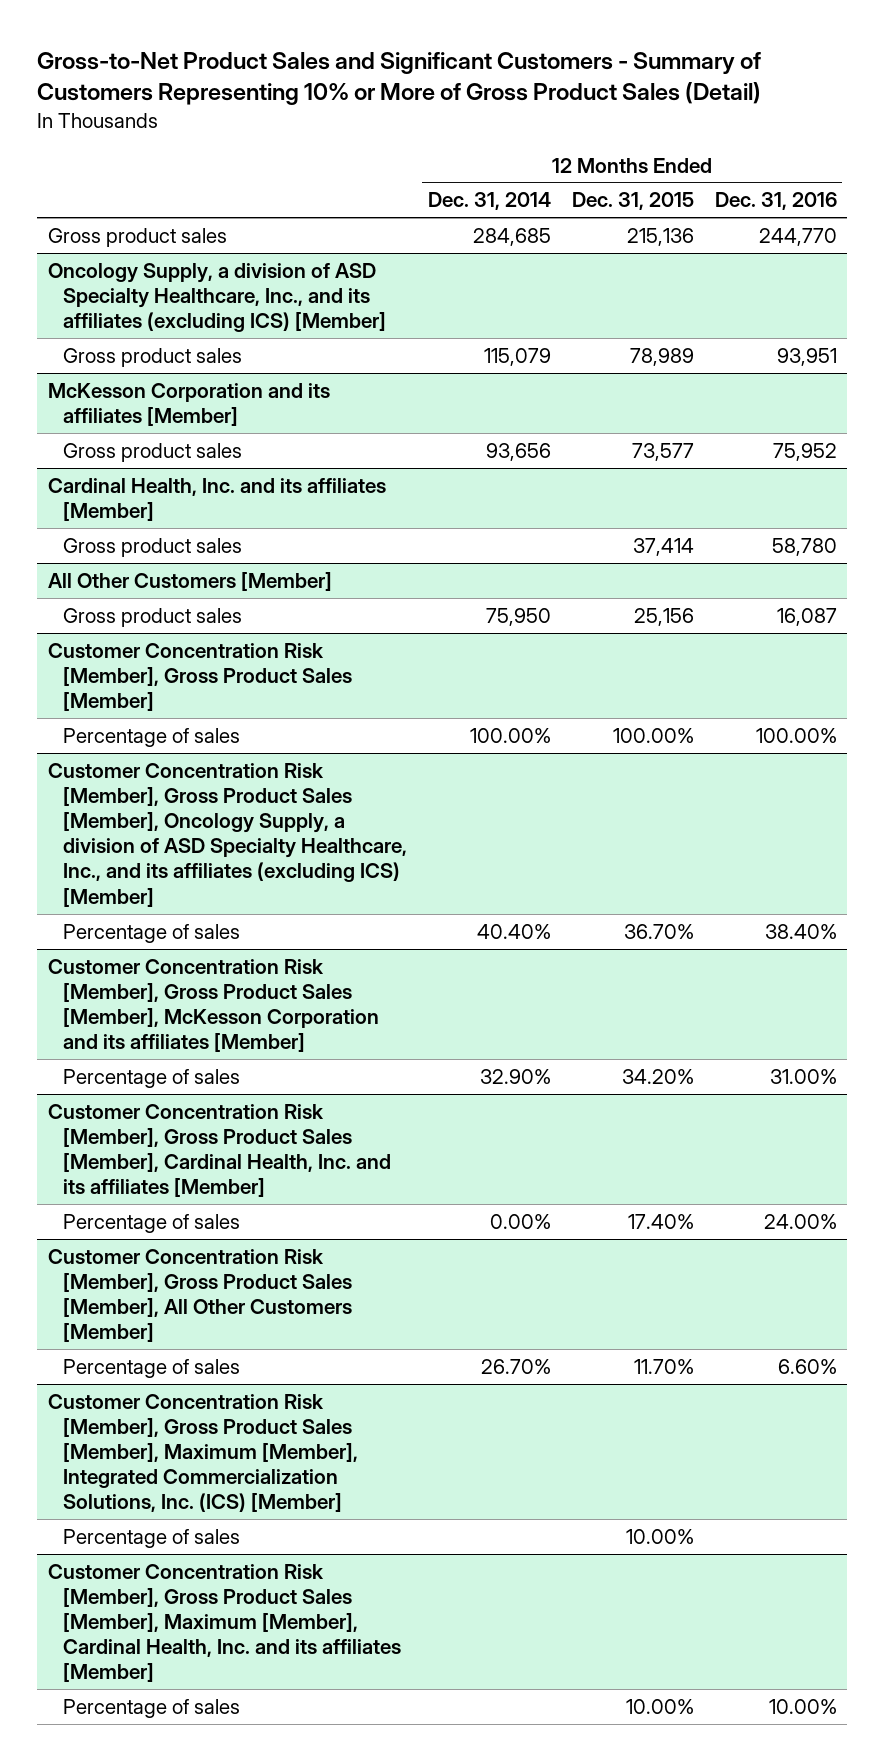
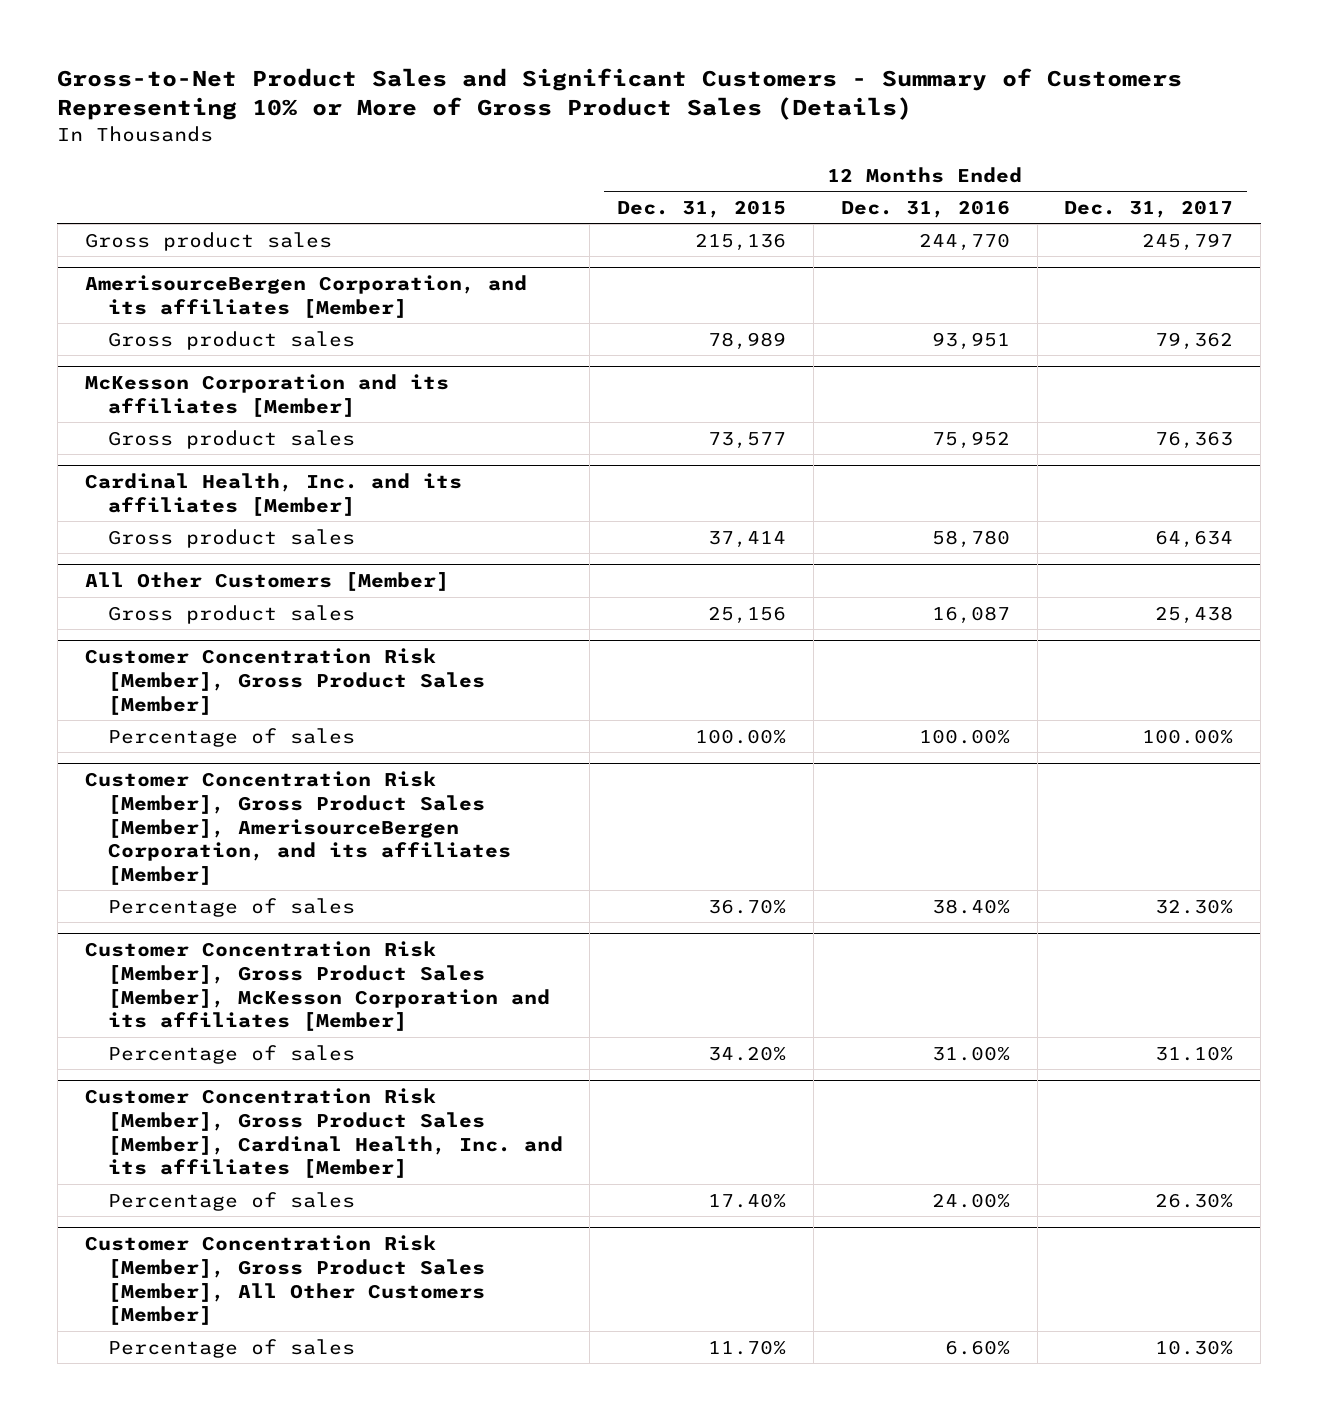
- Gross-to-Net Product Sales and Significant Customers - Summary of Customers Representing 10% or More of Gross Product Sales (Detail)
+ Gross-to-Net Product Sales and Significant Customers - Summary of Customers Representing 10% or More of Gross Product Sales (Details)
- | 12 Months Ended Dec. 31, 2014 | 12 Months Ended Dec. 31, 2015 | 12 Months Ended Dec. 31, 2016
+ | 12 Months Ended Dec. 31, 2015 | 12 Months Ended Dec. 31, 2016 | 12 Months Ended Dec. 31, 2017
- Oncology Supply, a division of ASD Specialty Healthcare, Inc., and its affiliates (excluding ICS) [Member]
+ AmerisourceBergen Corporation, and its affiliates [Member]
- Customer Concentration Risk [Member], Gross Product Sales [Member], Oncology Supply, a division of ASD Specialty Healthcare, Inc., and its affiliates (excluding ICS) [Member]
+ Customer Concentration Risk [Member], Gross Product Sales [Member], AmerisourceBergen Corporation, and its affiliates [Member]
- Customer Concentration Risk [Member], Gross Product Sales [Member], Maximum [Member], Integrated Commercialization Solutions, Inc. (ICS) [Member]
- Percentage of sales | | 10.00% |
- Customer Concentration Risk [Member], Gross Product Sales [Member], Maximum [Member], Cardinal Health, Inc. and its affiliates [Member]
- Percentage of sales | | 10.00% | 10.00%

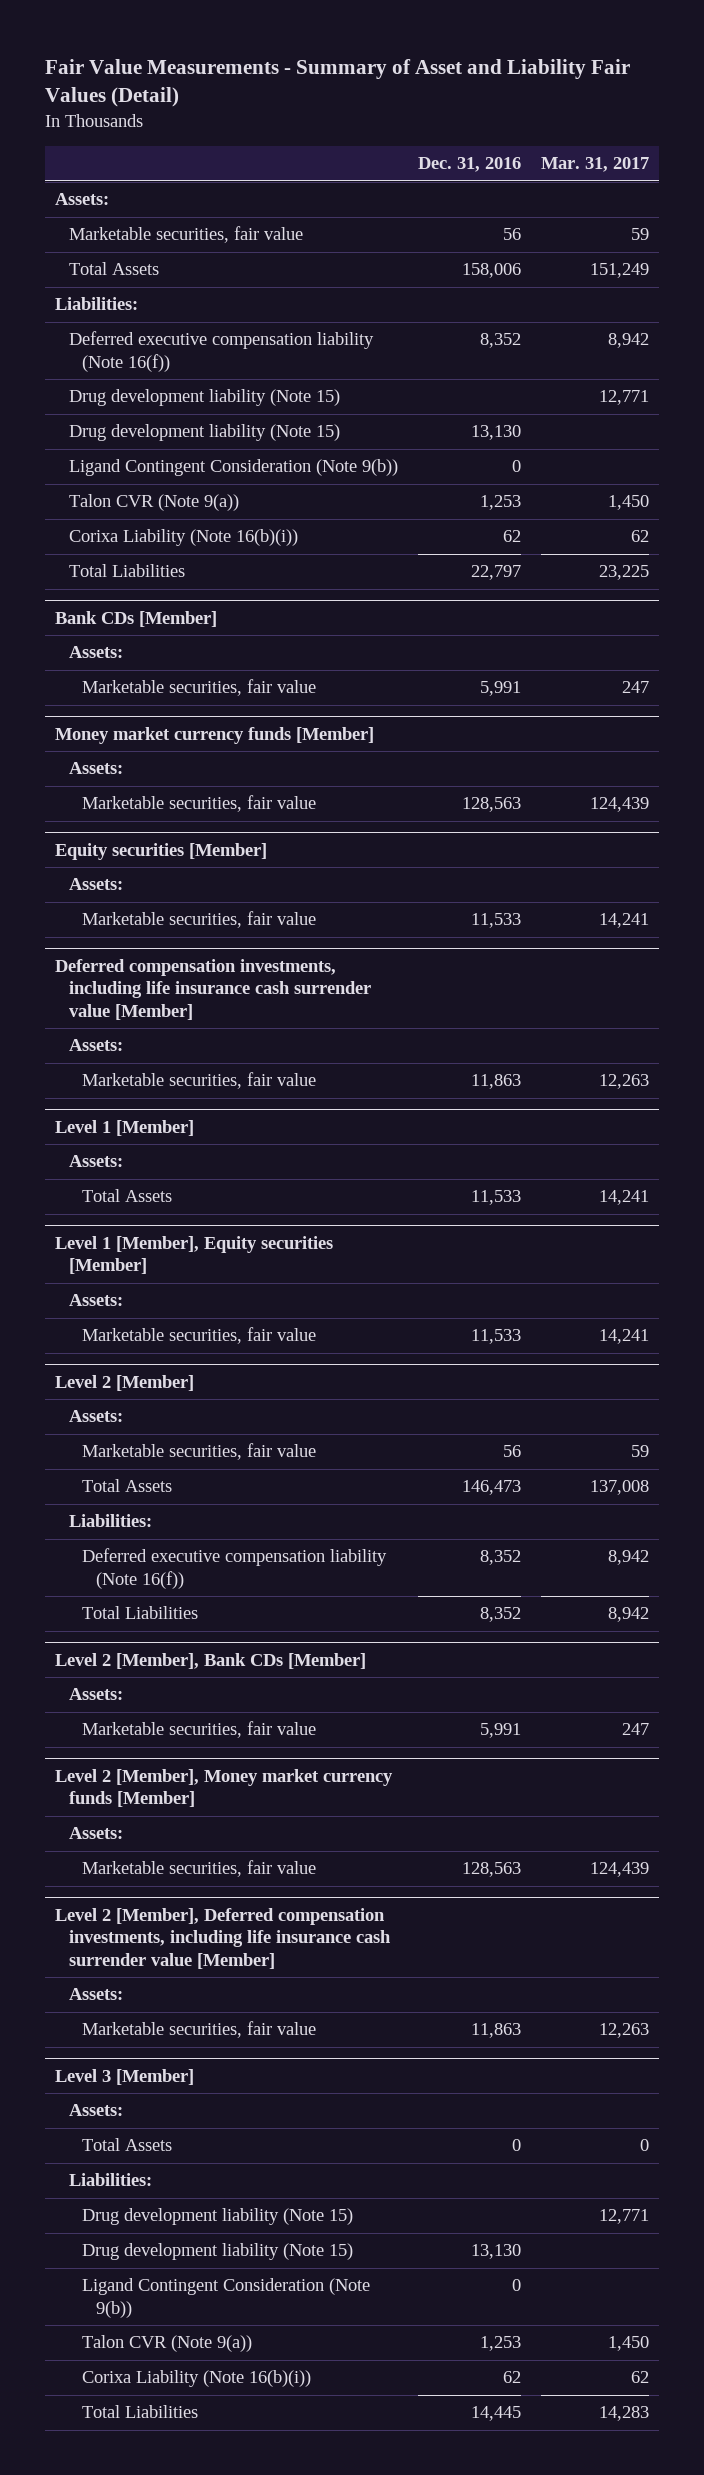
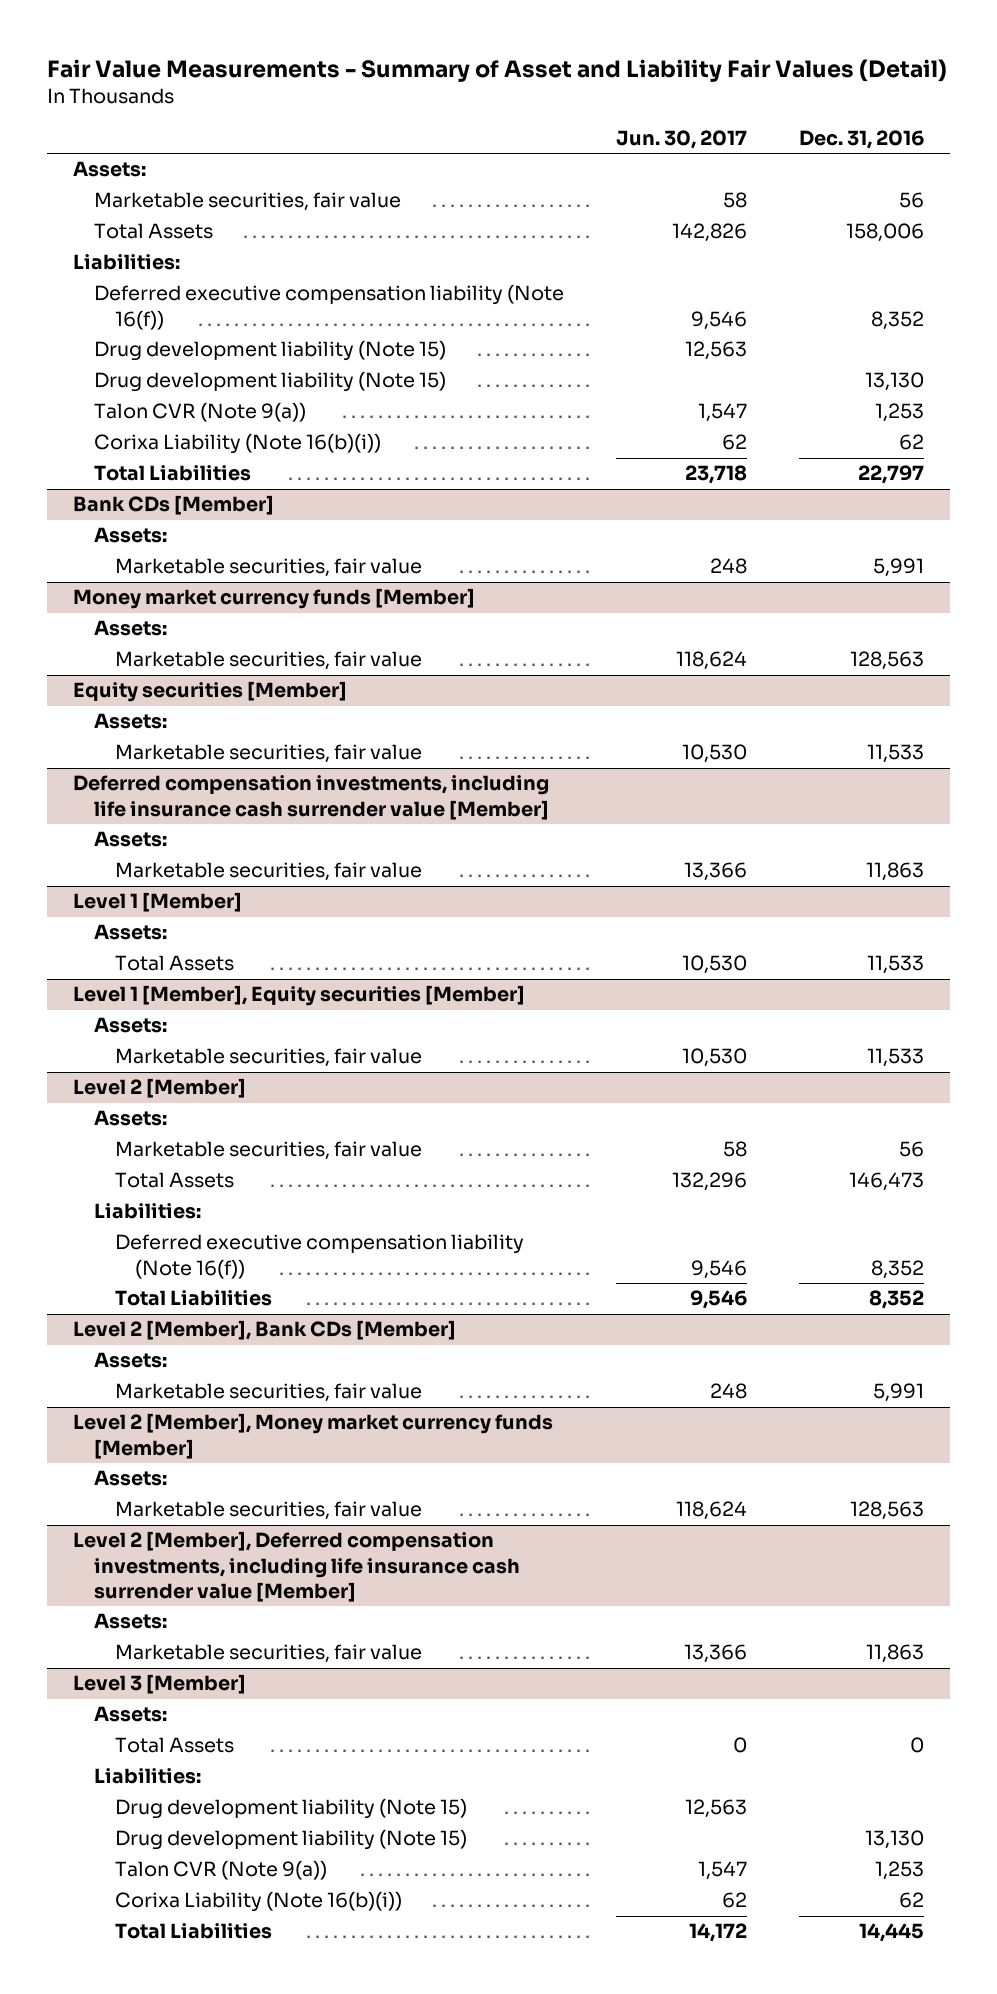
- | Dec. 31, 2016 | Mar. 31, 2017
+ | Jun. 30, 2017 | Dec. 31, 2016
- Ligand Contingent Consideration (Note 9(b)) | 0 |
@ Level 3 [Member]
- Ligand Contingent Consideration (Note 9(b)) | 0 |

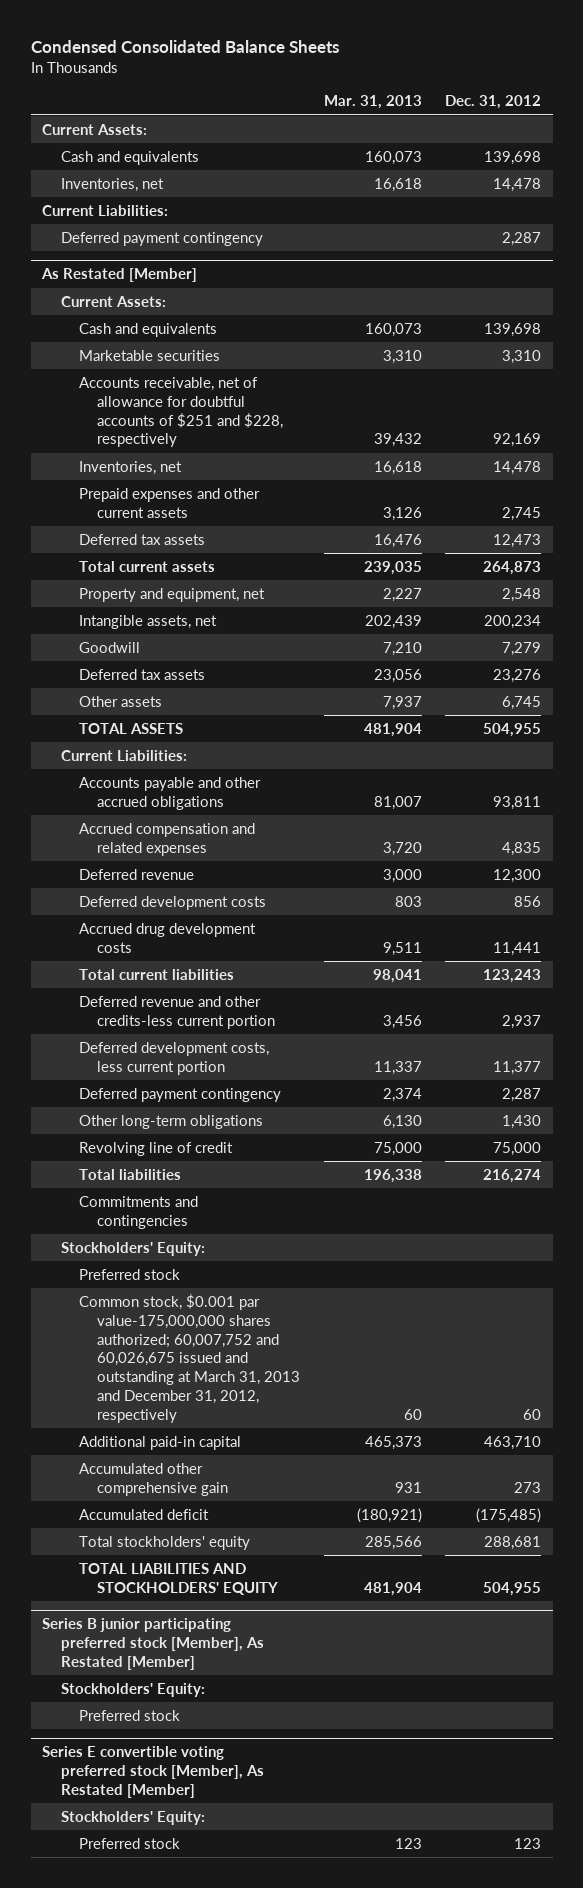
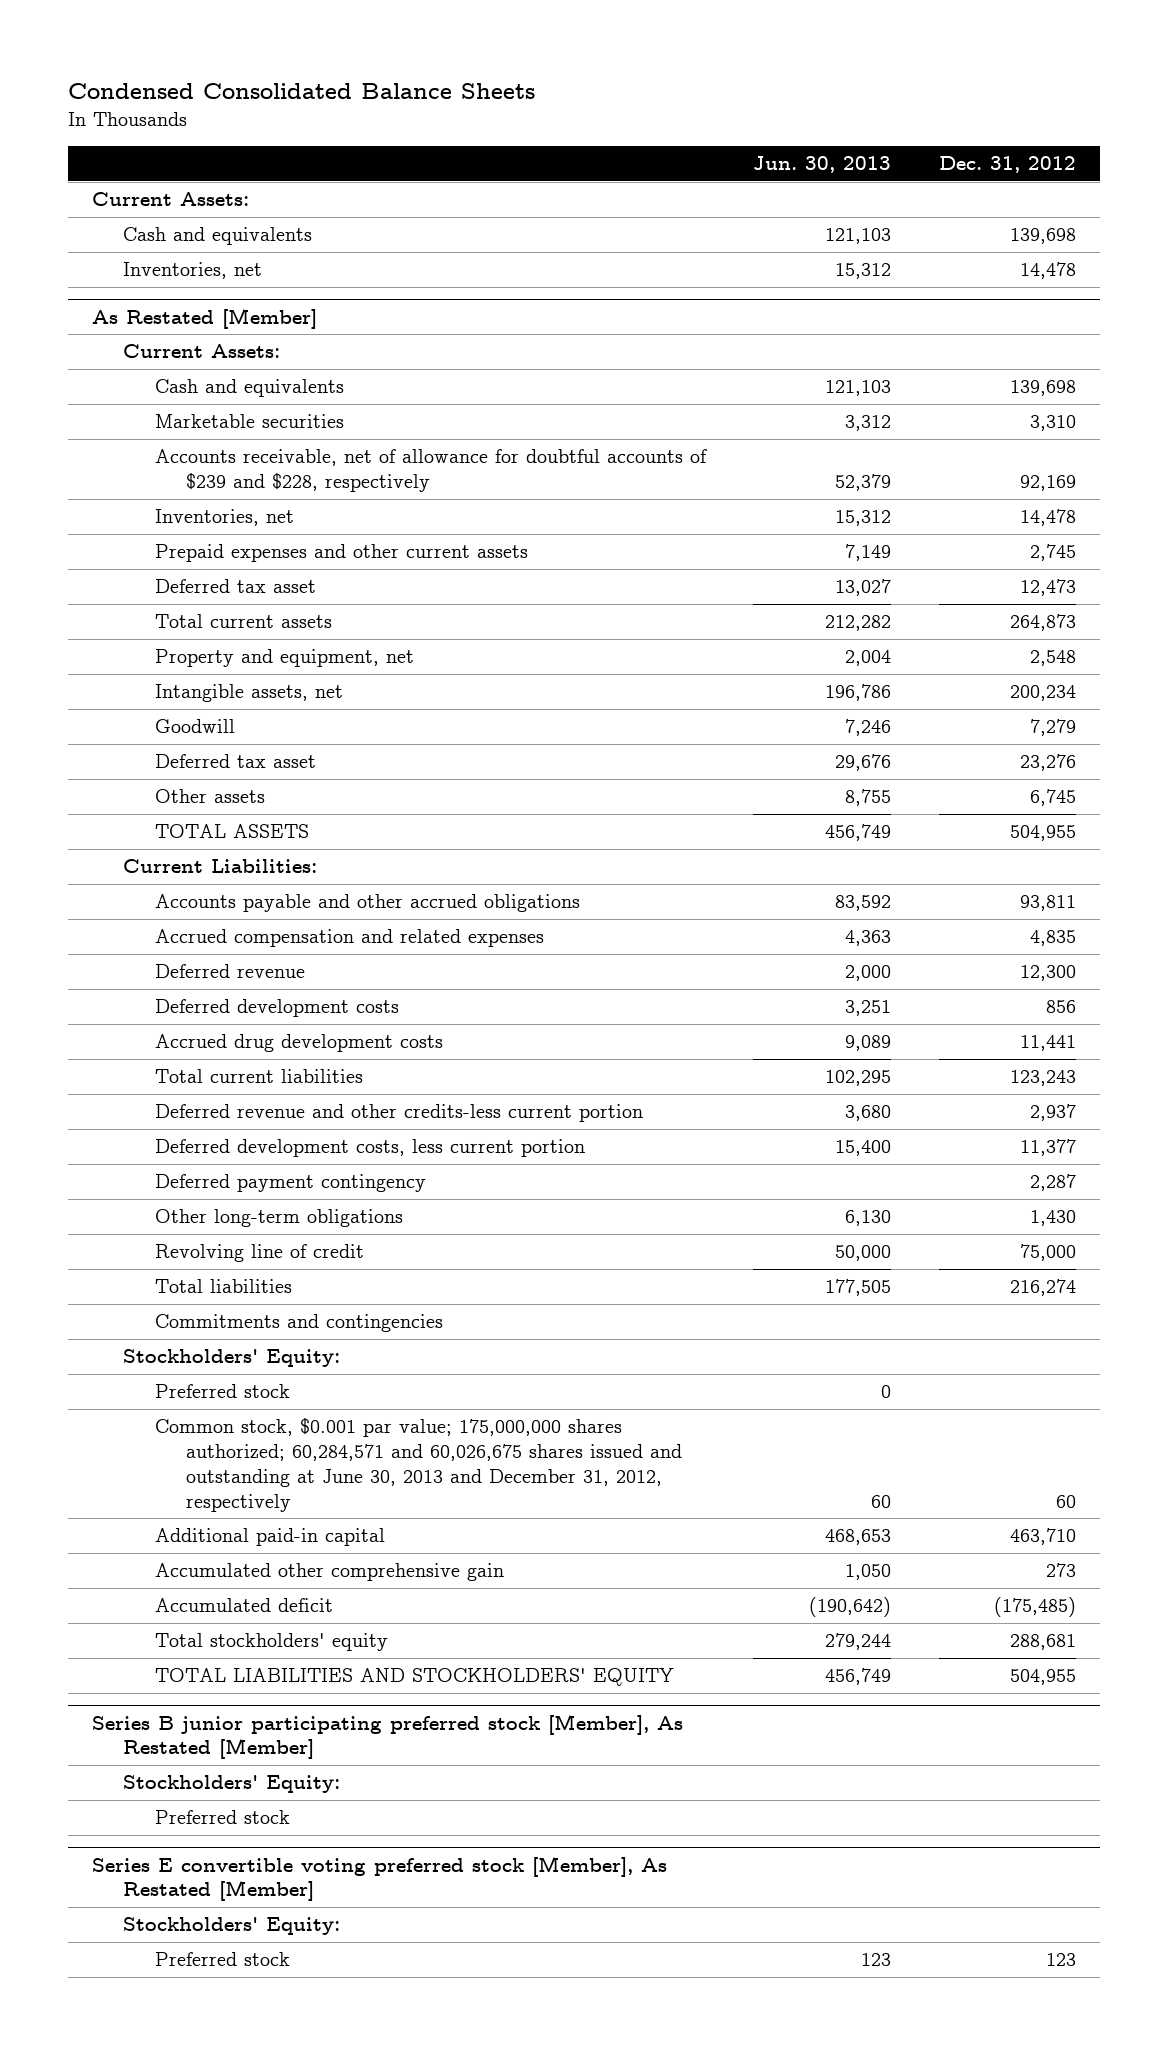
- | Mar. 31, 2013 | Dec. 31, 2012
+ | Jun. 30, 2013 | Dec. 31, 2012
- Current Liabilities:
- Deferred payment contingency | | 2,287
@ As Restated [Member]
- Accounts receivable, net of allowance for doubtful accounts of $251 and $228, respectively | 39,432 | 92,169
+ Accounts receivable, net of allowance for doubtful accounts of $239 and $228, respectively | 52,379 | 92,169
- Deferred tax assets | 16,476 | 12,473
+ Deferred tax asset | 13,027 | 12,473
- Deferred tax assets | 23,056 | 23,276
+ Deferred tax asset | 29,676 | 23,276
- Common stock, $0.001 par value-175,000,000 shares authorized; 60,007,752 and 60,026,675 issued and outstanding at March 31, 2013 and December 31, 2012, respectively | 60 | 60
+ Common stock, $0.001 par value; 175,000,000 shares authorized; 60,284,571 and 60,026,675 shares issued and outstanding at June 30, 2013 and December 31, 2012, respectively | 60 | 60

